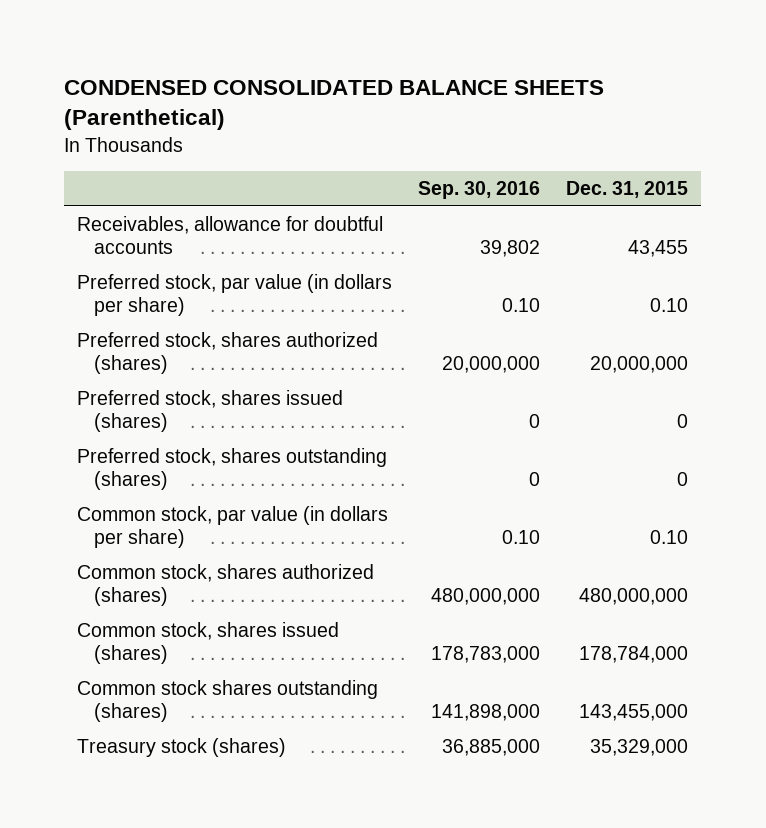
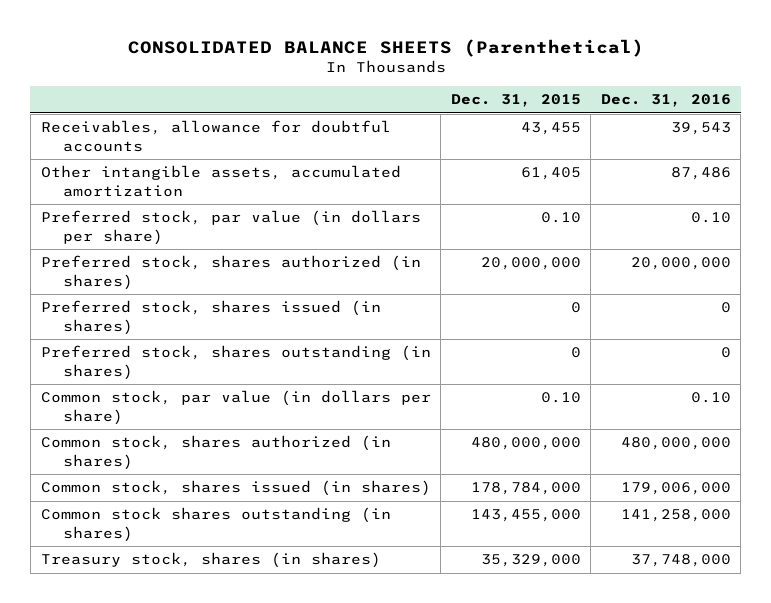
- CONDENSED CONSOLIDATED BALANCE SHEETS (Parenthetical)
+ CONSOLIDATED BALANCE SHEETS (Parenthetical)
- | Sep. 30, 2016 | Dec. 31, 2015
+ | Dec. 31, 2015 | Dec. 31, 2016
+ Other intangible assets, accumulated amortization | 61,405 | 87,486
- Preferred stock, shares authorized (shares) | 20,000,000 | 20,000,000
- Preferred stock, shares issued (shares) | 0 | 0
- Preferred stock, shares outstanding (shares) | 0 | 0
+ Preferred stock, shares authorized (in shares) | 20,000,000 | 20,000,000
+ Preferred stock, shares issued (in shares) | 0 | 0
+ Preferred stock, shares outstanding (in shares) | 0 | 0
- Common stock, shares authorized (shares) | 480,000,000 | 480,000,000
- Common stock, shares issued (shares) | 178,783,000 | 178,784,000
- Common stock shares outstanding (shares) | 141,898,000 | 143,455,000
- Treasury stock (shares) | 36,885,000 | 35,329,000
+ Common stock, shares authorized (in shares) | 480,000,000 | 480,000,000
+ Common stock, shares issued (in shares) | 178,784,000 | 179,006,000
+ Common stock shares outstanding (in shares) | 143,455,000 | 141,258,000
+ Treasury stock, shares (in shares) | 35,329,000 | 37,748,000

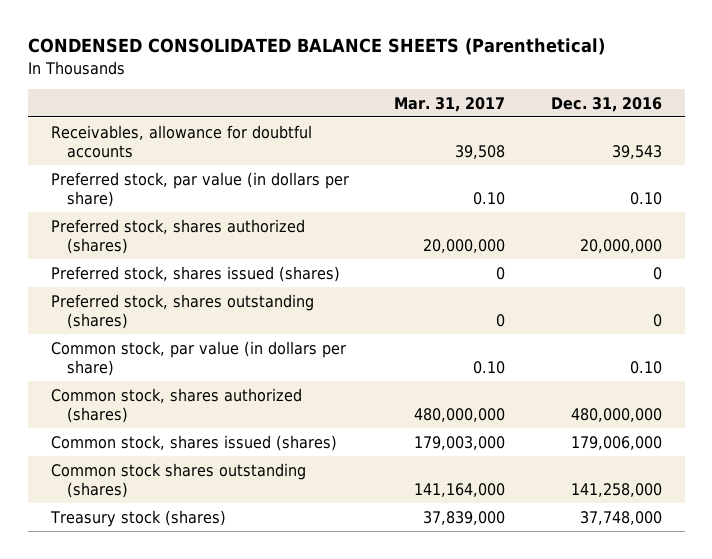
- CONSOLIDATED BALANCE SHEETS (Parenthetical)
+ CONDENSED CONSOLIDATED BALANCE SHEETS (Parenthetical)
- | Dec. 31, 2015 | Dec. 31, 2016
+ | Mar. 31, 2017 | Dec. 31, 2016
- Other intangible assets, accumulated amortization | 61,405 | 87,486
- Preferred stock, shares authorized (in shares) | 20,000,000 | 20,000,000
- Preferred stock, shares issued (in shares) | 0 | 0
- Preferred stock, shares outstanding (in shares) | 0 | 0
+ Preferred stock, shares authorized (shares) | 20,000,000 | 20,000,000
+ Preferred stock, shares issued (shares) | 0 | 0
+ Preferred stock, shares outstanding (shares) | 0 | 0
- Common stock, shares authorized (in shares) | 480,000,000 | 480,000,000
- Common stock, shares issued (in shares) | 178,784,000 | 179,006,000
- Common stock shares outstanding (in shares) | 143,455,000 | 141,258,000
- Treasury stock, shares (in shares) | 35,329,000 | 37,748,000
+ Common stock, shares authorized (shares) | 480,000,000 | 480,000,000
+ Common stock, shares issued (shares) | 179,003,000 | 179,006,000
+ Common stock shares outstanding (shares) | 141,164,000 | 141,258,000
+ Treasury stock (shares) | 37,839,000 | 37,748,000

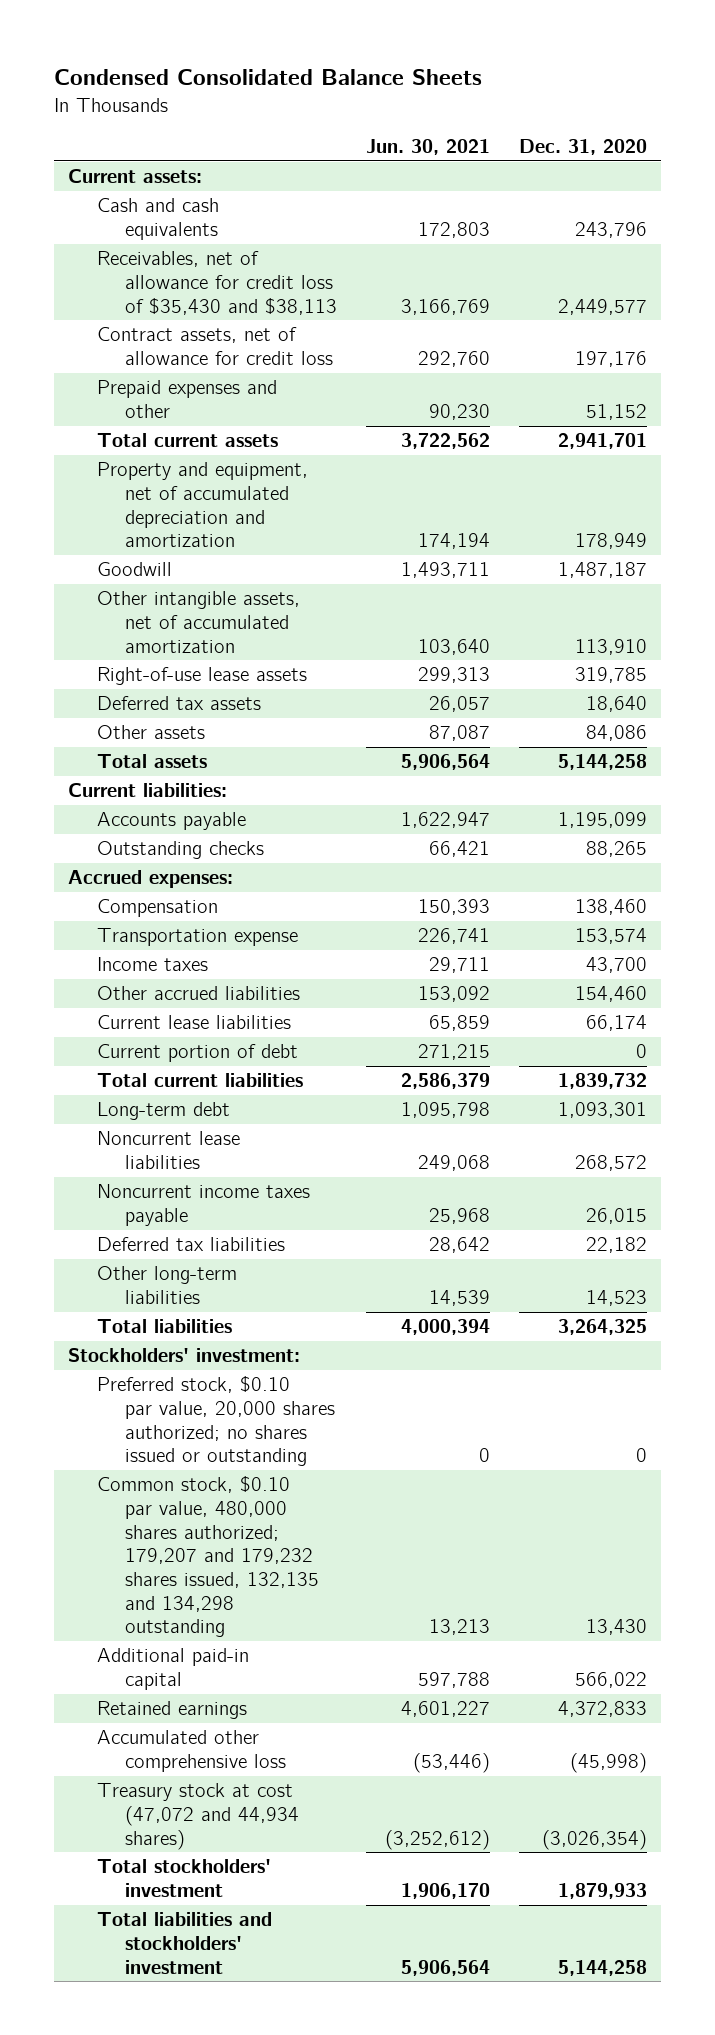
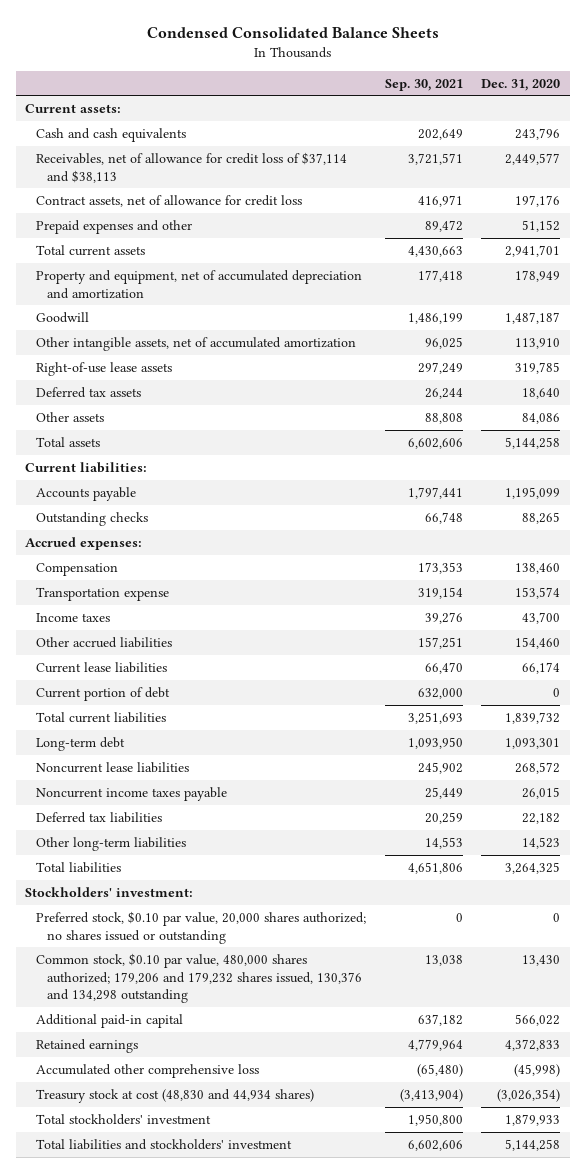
- | Jun. 30, 2021 | Dec. 31, 2020
+ | Sep. 30, 2021 | Dec. 31, 2020
- Receivables, net of allowance for credit loss of $35,430 and $38,113 | 3,166,769 | 2,449,577
+ Receivables, net of allowance for credit loss of $37,114 and $38,113 | 3,721,571 | 2,449,577
- Common stock, $0.10 par value, 480,000 shares authorized; 179,207 and 179,232 shares issued, 132,135 and 134,298 outstanding | 13,213 | 13,430
+ Common stock, $0.10 par value, 480,000 shares authorized; 179,206 and 179,232 shares issued, 130,376 and 134,298 outstanding | 13,038 | 13,430
- Treasury stock at cost (47,072 and 44,934 shares) | (3,252,612) | (3,026,354)
+ Treasury stock at cost (48,830 and 44,934 shares) | (3,413,904) | (3,026,354)

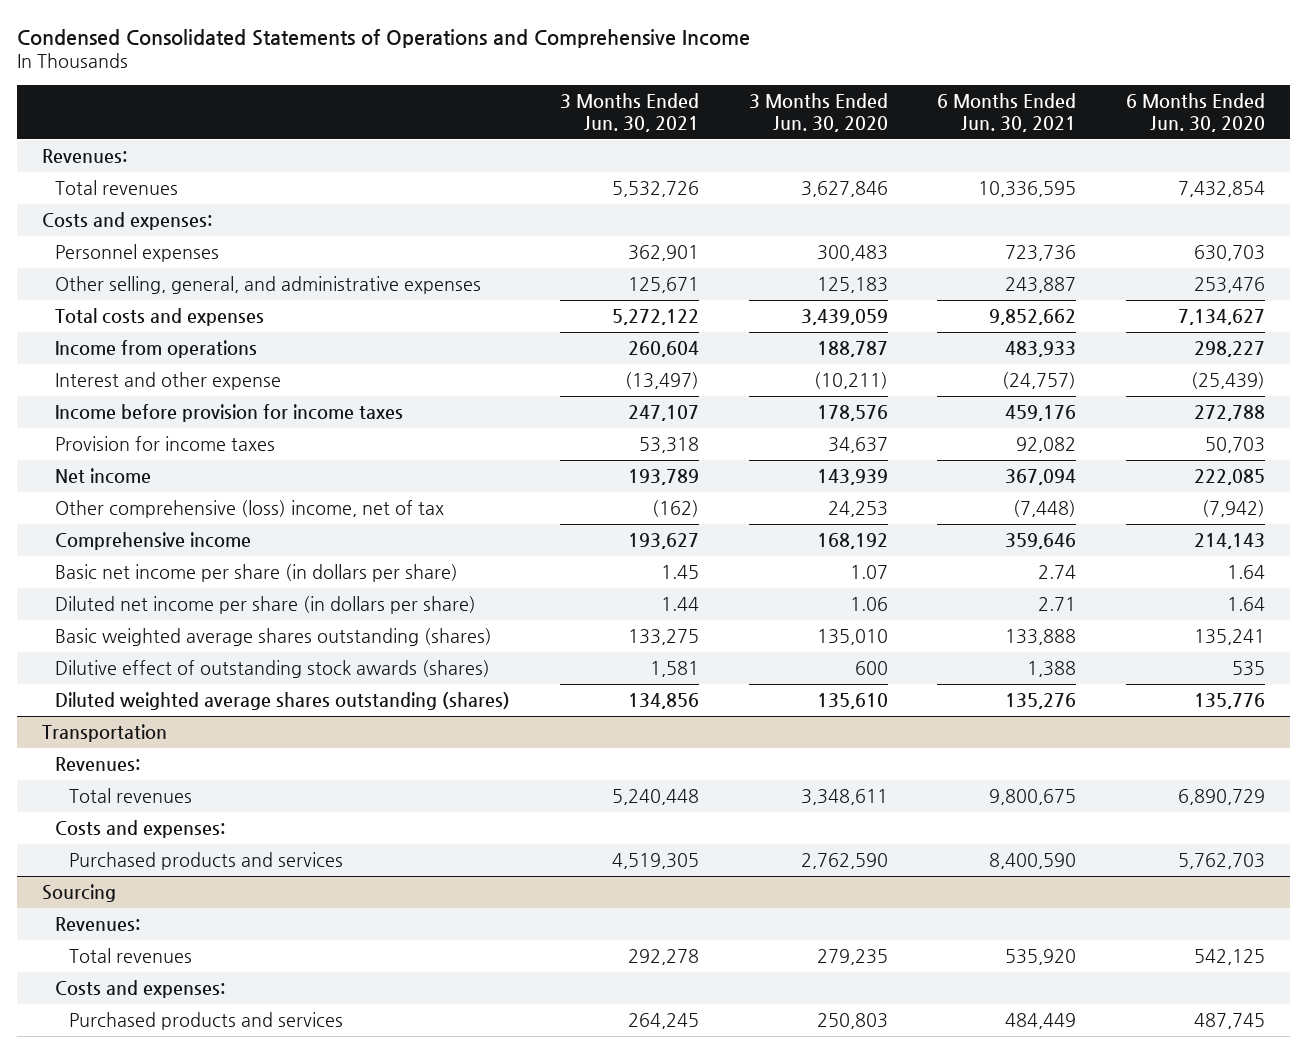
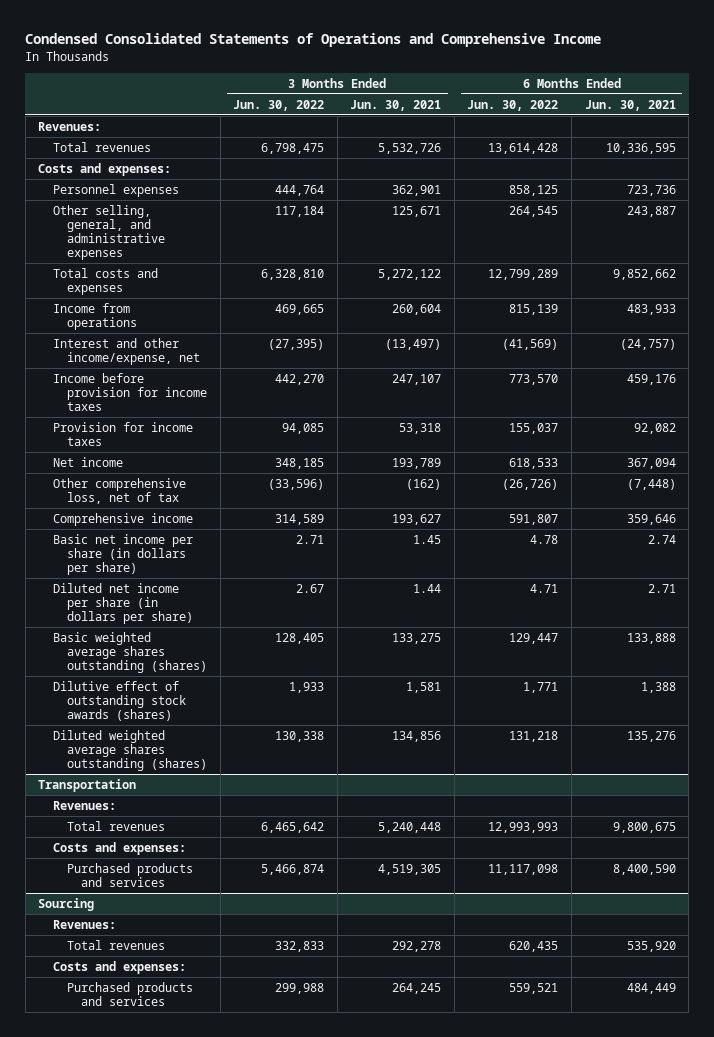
- | 3 Months Ended Jun. 30, 2021 | 3 Months Ended Jun. 30, 2020 | 6 Months Ended Jun. 30, 2021 | 6 Months Ended Jun. 30, 2020
+ | 3 Months Ended Jun. 30, 2022 | 3 Months Ended Jun. 30, 2021 | 6 Months Ended Jun. 30, 2022 | 6 Months Ended Jun. 30, 2021
- Interest and other expense | (13,497) | (10,211) | (24,757) | (25,439)
+ Interest and other income/expense, net | (27,395) | (13,497) | (41,569) | (24,757)
- Other comprehensive (loss) income, net of tax | (162) | 24,253 | (7,448) | (7,942)
+ Other comprehensive loss, net of tax | (33,596) | (162) | (26,726) | (7,448)

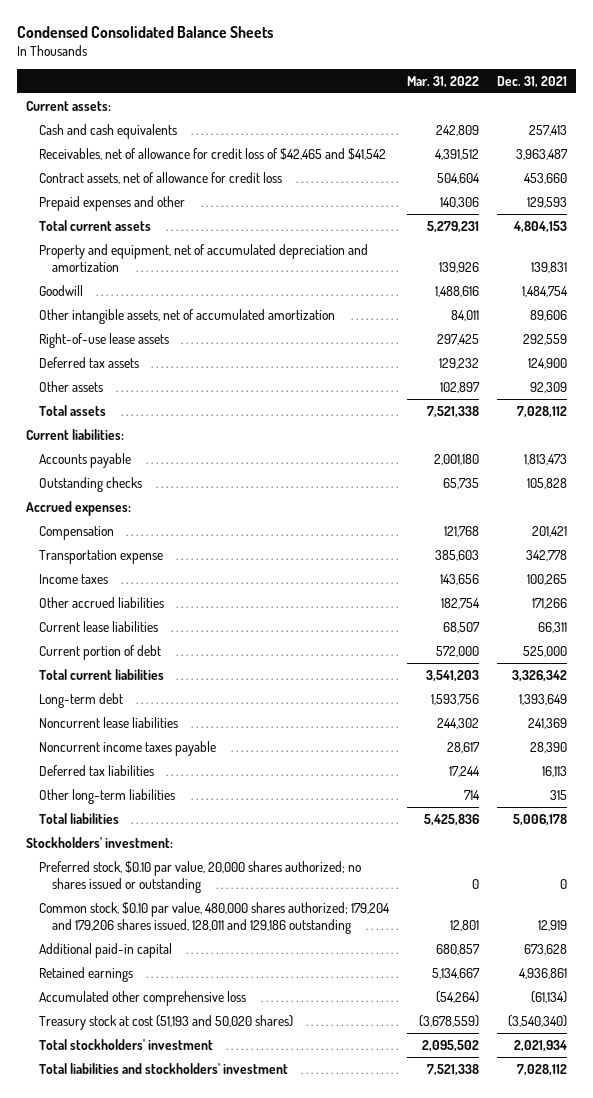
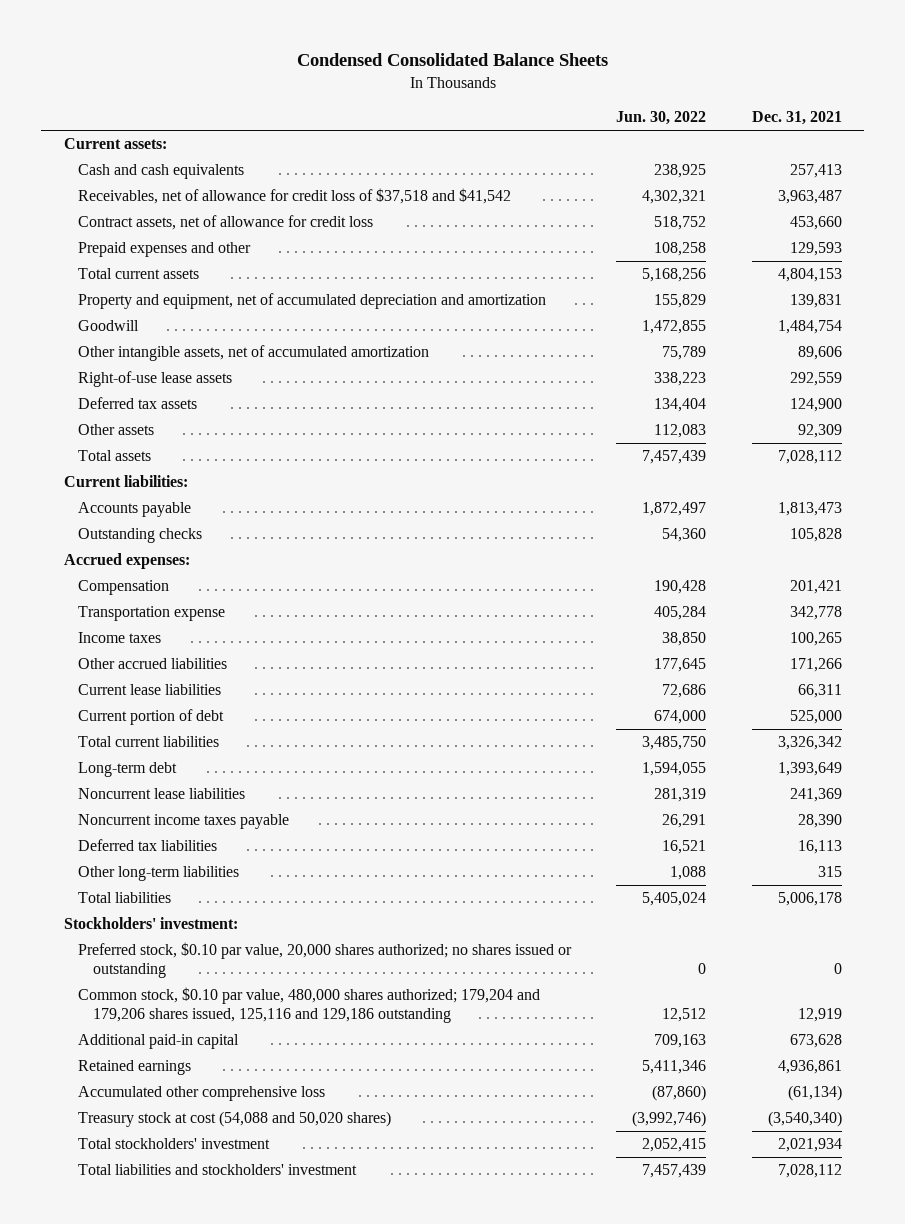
- | Mar. 31, 2022 | Dec. 31, 2021
+ | Jun. 30, 2022 | Dec. 31, 2021
- Receivables, net of allowance for credit loss of $42,465 and $41,542 | 4,391,512 | 3,963,487
+ Receivables, net of allowance for credit loss of $37,518 and $41,542 | 4,302,321 | 3,963,487
- Common stock, $0.10 par value, 480,000 shares authorized; 179,204 and 179,206 shares issued, 128,011 and 129,186 outstanding | 12,801 | 12,919
+ Common stock, $0.10 par value, 480,000 shares authorized; 179,204 and 179,206 shares issued, 125,116 and 129,186 outstanding | 12,512 | 12,919
- Treasury stock at cost (51,193 and 50,020 shares) | (3,678,559) | (3,540,340)
+ Treasury stock at cost (54,088 and 50,020 shares) | (3,992,746) | (3,540,340)

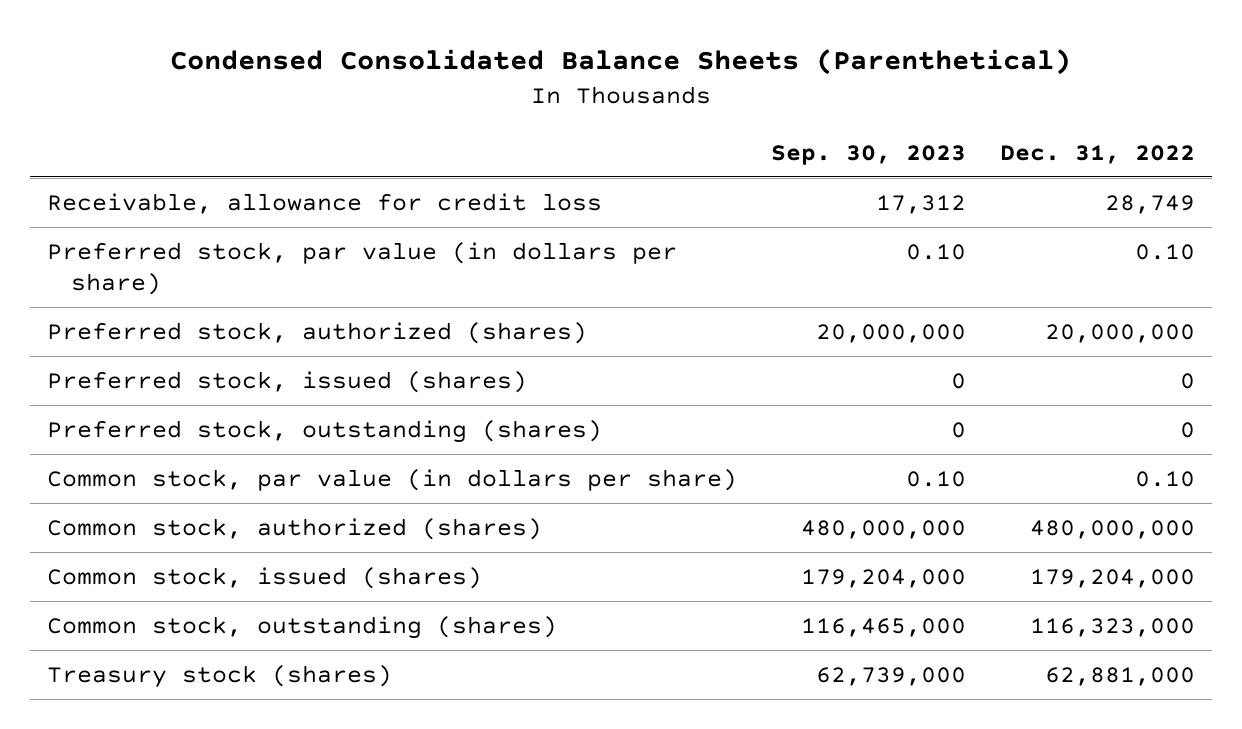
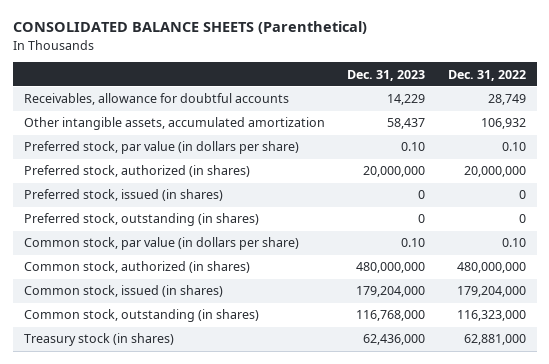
- Condensed Consolidated Balance Sheets (Parenthetical)
+ CONSOLIDATED BALANCE SHEETS (Parenthetical)
- | Sep. 30, 2023 | Dec. 31, 2022
+ | Dec. 31, 2023 | Dec. 31, 2022
- Receivable, allowance for credit loss | 17,312 | 28,749
+ Receivables, allowance for doubtful accounts | 14,229 | 28,749
+ Other intangible assets, accumulated amortization | 58,437 | 106,932
- Preferred stock, authorized (shares) | 20,000,000 | 20,000,000
- Preferred stock, issued (shares) | 0 | 0
- Preferred stock, outstanding (shares) | 0 | 0
+ Preferred stock, authorized (in shares) | 20,000,000 | 20,000,000
+ Preferred stock, issued (in shares) | 0 | 0
+ Preferred stock, outstanding (in shares) | 0 | 0
- Common stock, authorized (shares) | 480,000,000 | 480,000,000
- Common stock, issued (shares) | 179,204,000 | 179,204,000
- Common stock, outstanding (shares) | 116,465,000 | 116,323,000
- Treasury stock (shares) | 62,739,000 | 62,881,000
+ Common stock, authorized (in shares) | 480,000,000 | 480,000,000
+ Common stock, issued (in shares) | 179,204,000 | 179,204,000
+ Common stock, outstanding (in shares) | 116,768,000 | 116,323,000
+ Treasury stock (in shares) | 62,436,000 | 62,881,000

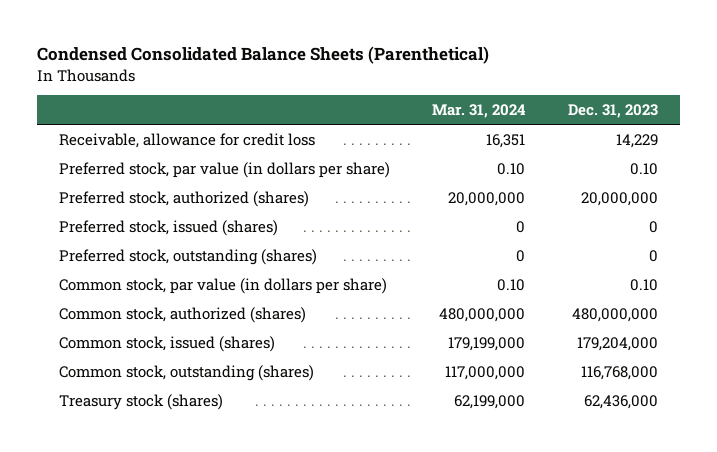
- CONSOLIDATED BALANCE SHEETS (Parenthetical)
+ Condensed Consolidated Balance Sheets (Parenthetical)
- | Dec. 31, 2023 | Dec. 31, 2022
+ | Mar. 31, 2024 | Dec. 31, 2023
- Receivables, allowance for doubtful accounts | 14,229 | 28,749
- Other intangible assets, accumulated amortization | 58,437 | 106,932
+ Receivable, allowance for credit loss | 16,351 | 14,229
- Preferred stock, authorized (in shares) | 20,000,000 | 20,000,000
- Preferred stock, issued (in shares) | 0 | 0
- Preferred stock, outstanding (in shares) | 0 | 0
+ Preferred stock, authorized (shares) | 20,000,000 | 20,000,000
+ Preferred stock, issued (shares) | 0 | 0
+ Preferred stock, outstanding (shares) | 0 | 0
- Common stock, authorized (in shares) | 480,000,000 | 480,000,000
- Common stock, issued (in shares) | 179,204,000 | 179,204,000
- Common stock, outstanding (in shares) | 116,768,000 | 116,323,000
- Treasury stock (in shares) | 62,436,000 | 62,881,000
+ Common stock, authorized (shares) | 480,000,000 | 480,000,000
+ Common stock, issued (shares) | 179,199,000 | 179,204,000
+ Common stock, outstanding (shares) | 117,000,000 | 116,768,000
+ Treasury stock (shares) | 62,199,000 | 62,436,000

